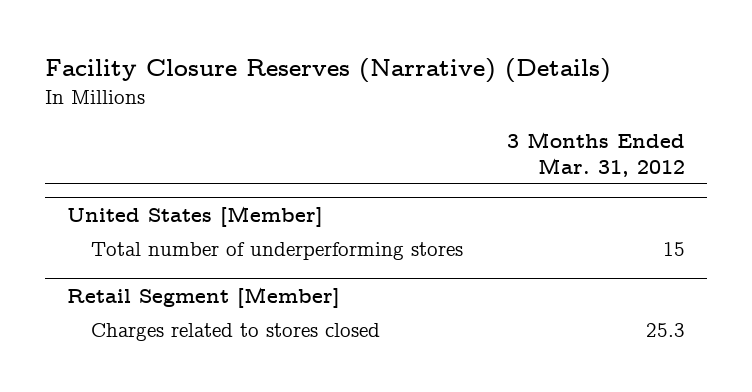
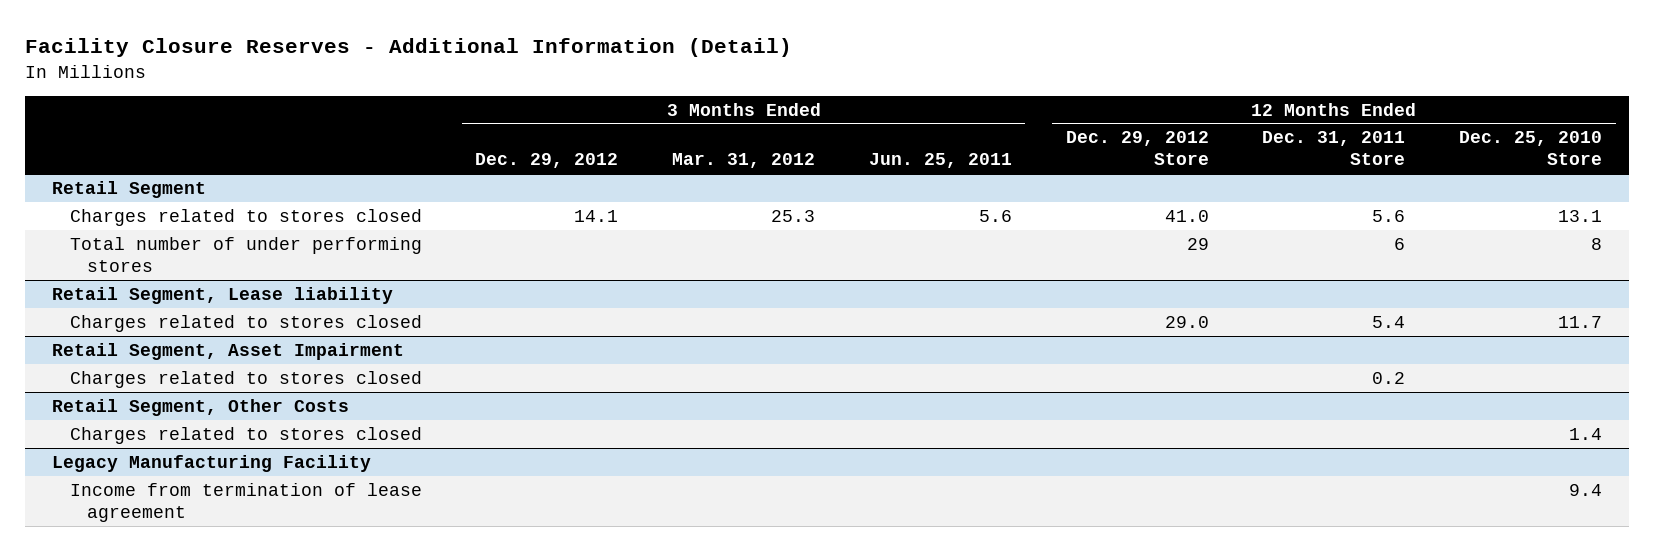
- Facility Closure Reserves (Narrative) (Details)
+ Facility Closure Reserves - Additional Information (Detail)
- | 3 Months Ended Mar. 31, 2012
+ | 3 Months Ended Dec. 29, 2012 | 3 Months Ended Mar. 31, 2012 | 3 Months Ended Jun. 25, 2011 | 12 Months Ended Dec. 29, 2012 Store | 12 Months Ended Dec. 31, 2011 Store | 12 Months Ended Dec. 25, 2010 Store
- United States [Member]
- Total number of underperforming stores | 15
- Retail Segment [Member]
+ Retail Segment
+ Total number of under performing stores | | | | 29 | 6 | 8
+ Retail Segment, Lease liability
+ Charges related to stores closed | | | | 29.0 | 5.4 | 11.7
+ Retail Segment, Asset Impairment
+ Charges related to stores closed | | | | | 0.2 |
+ Retail Segment, Other Costs
+ Charges related to stores closed | | | | | | 1.4
+ Legacy Manufacturing Facility
+ Income from termination of lease agreement | | | | | | 9.4

